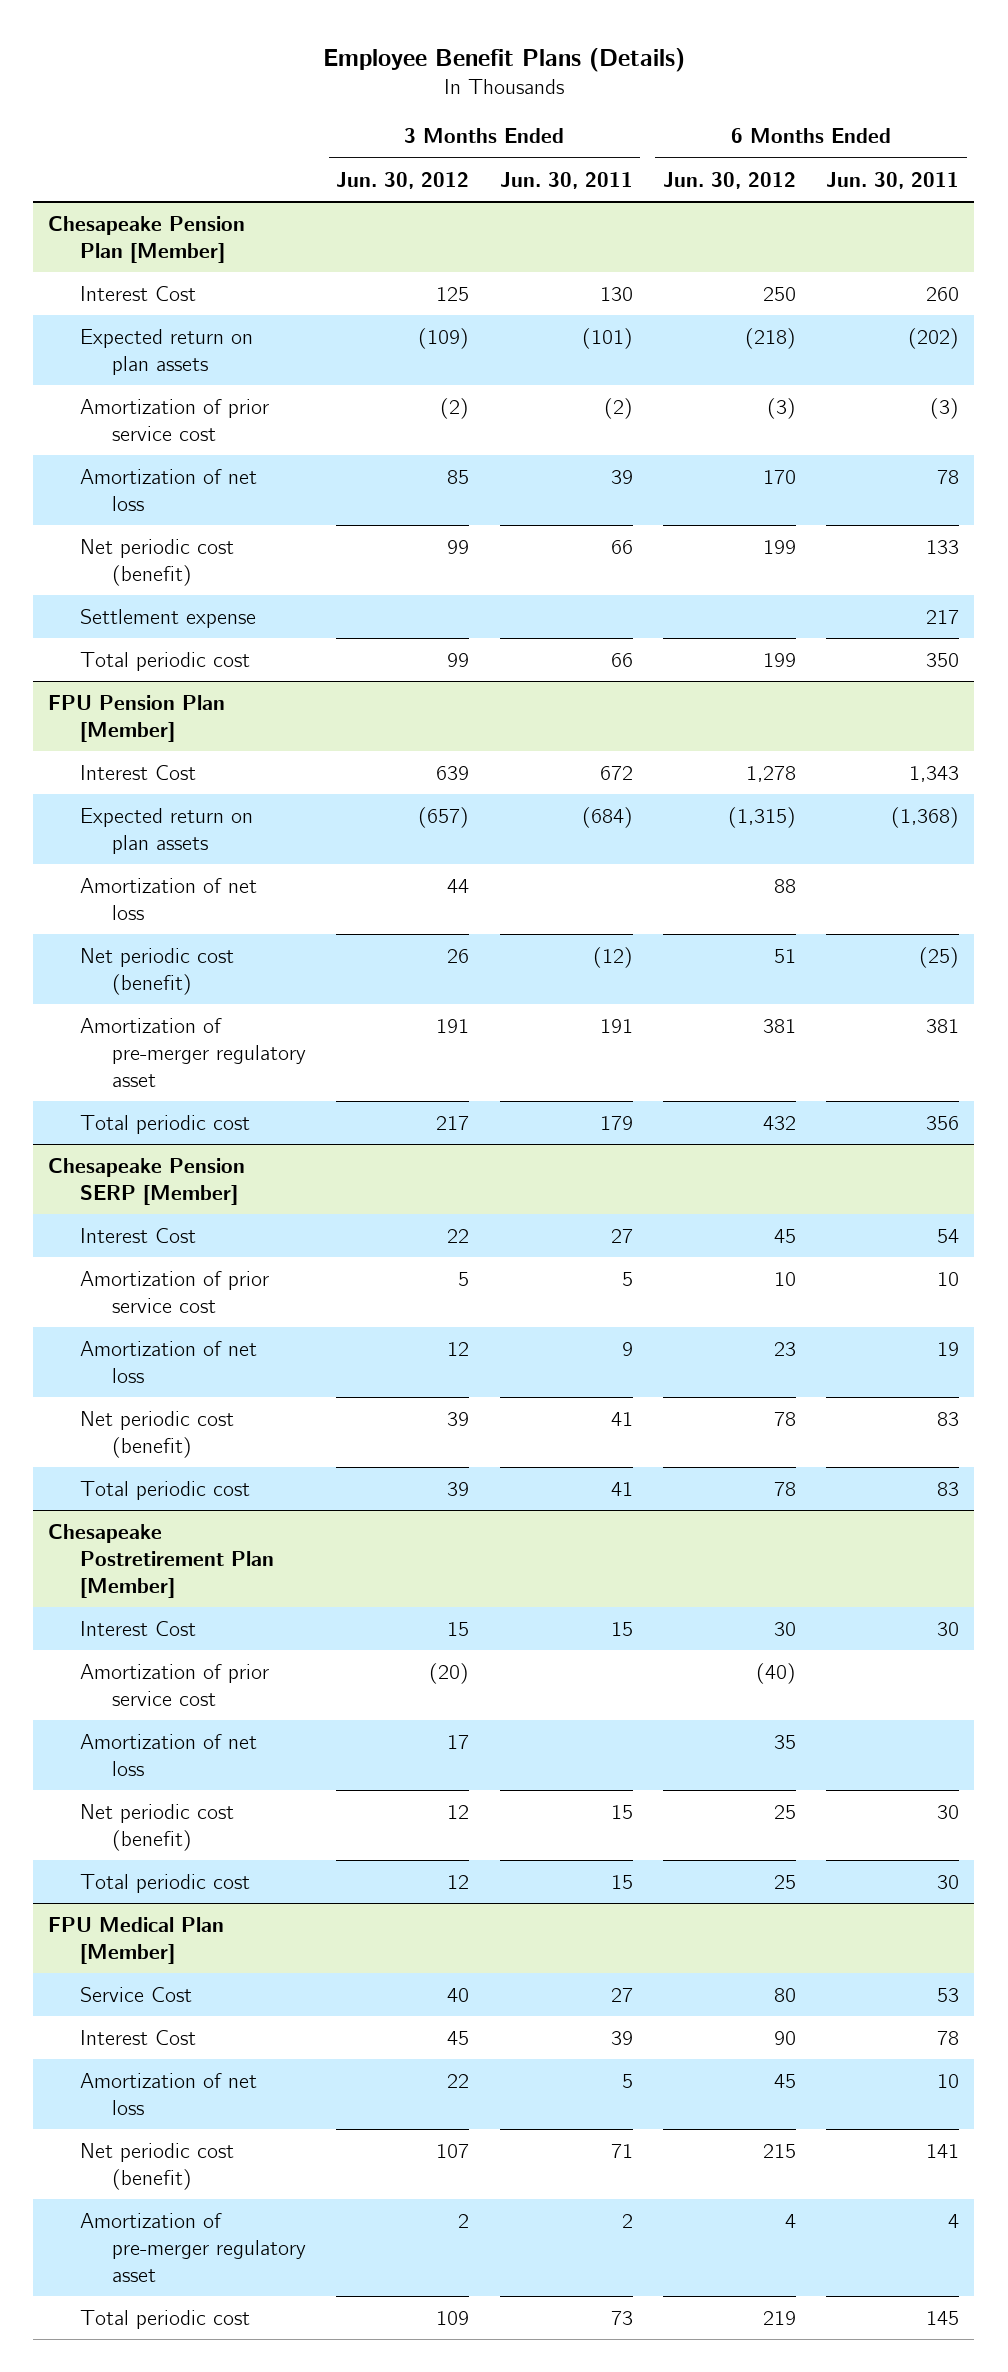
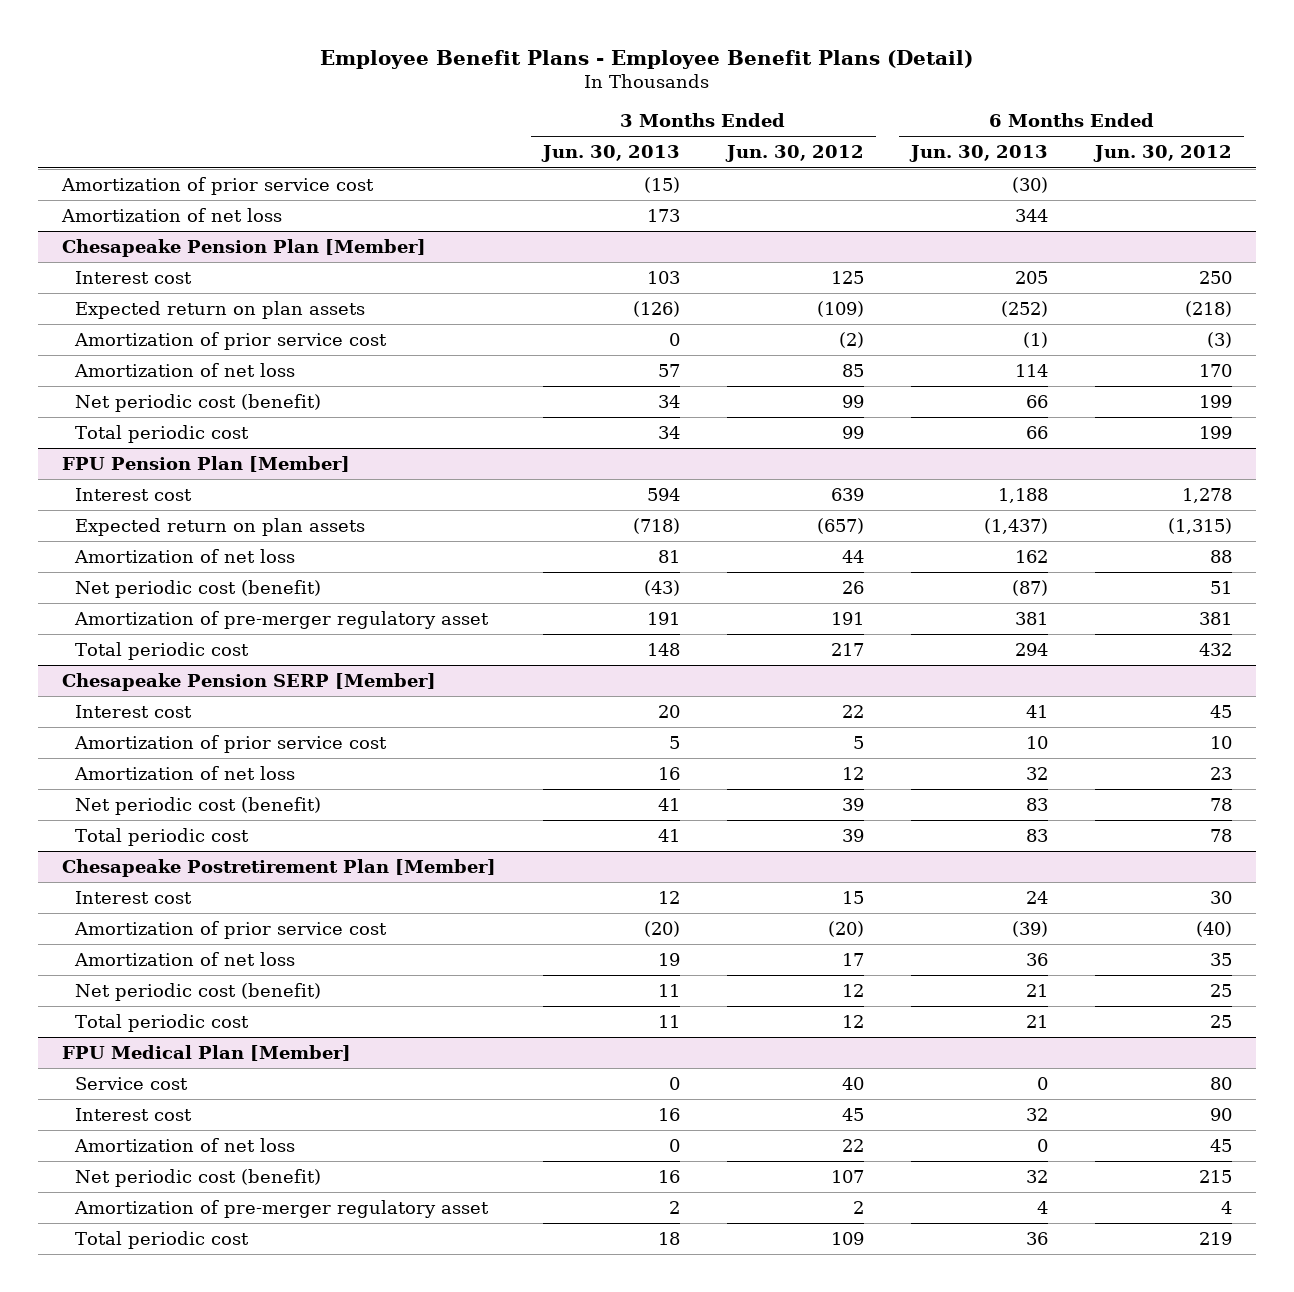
- Employee Benefit Plans (Details)
+ Employee Benefit Plans - Employee Benefit Plans (Detail)
- | 3 Months Ended Jun. 30, 2012 | 3 Months Ended Jun. 30, 2011 | 6 Months Ended Jun. 30, 2012 | 6 Months Ended Jun. 30, 2011
+ | 3 Months Ended Jun. 30, 2013 | 3 Months Ended Jun. 30, 2012 | 6 Months Ended Jun. 30, 2013 | 6 Months Ended Jun. 30, 2012
+ Amortization of prior service cost | (15) | | (30) |
+ Amortization of net loss | 173 | | 344 |
@ Chesapeake Pension Plan [Member]
- Interest Cost | 125 | 130 | 250 | 260
+ Interest cost | 103 | 125 | 205 | 250
- Settlement expense | | | | 217
@ FPU Pension Plan [Member]
- Interest Cost | 639 | 672 | 1,278 | 1,343
+ Interest cost | 594 | 639 | 1,188 | 1,278
@ Chesapeake Pension SERP [Member]
- Interest Cost | 22 | 27 | 45 | 54
+ Interest cost | 20 | 22 | 41 | 45
@ Chesapeake Postretirement Plan [Member]
- Interest Cost | 15 | 15 | 30 | 30
+ Interest cost | 12 | 15 | 24 | 30
@ FPU Medical Plan [Member]
- Service Cost | 40 | 27 | 80 | 53
- Interest Cost | 45 | 39 | 90 | 78
+ Service cost | 0 | 40 | 0 | 80
+ Interest cost | 16 | 45 | 32 | 90

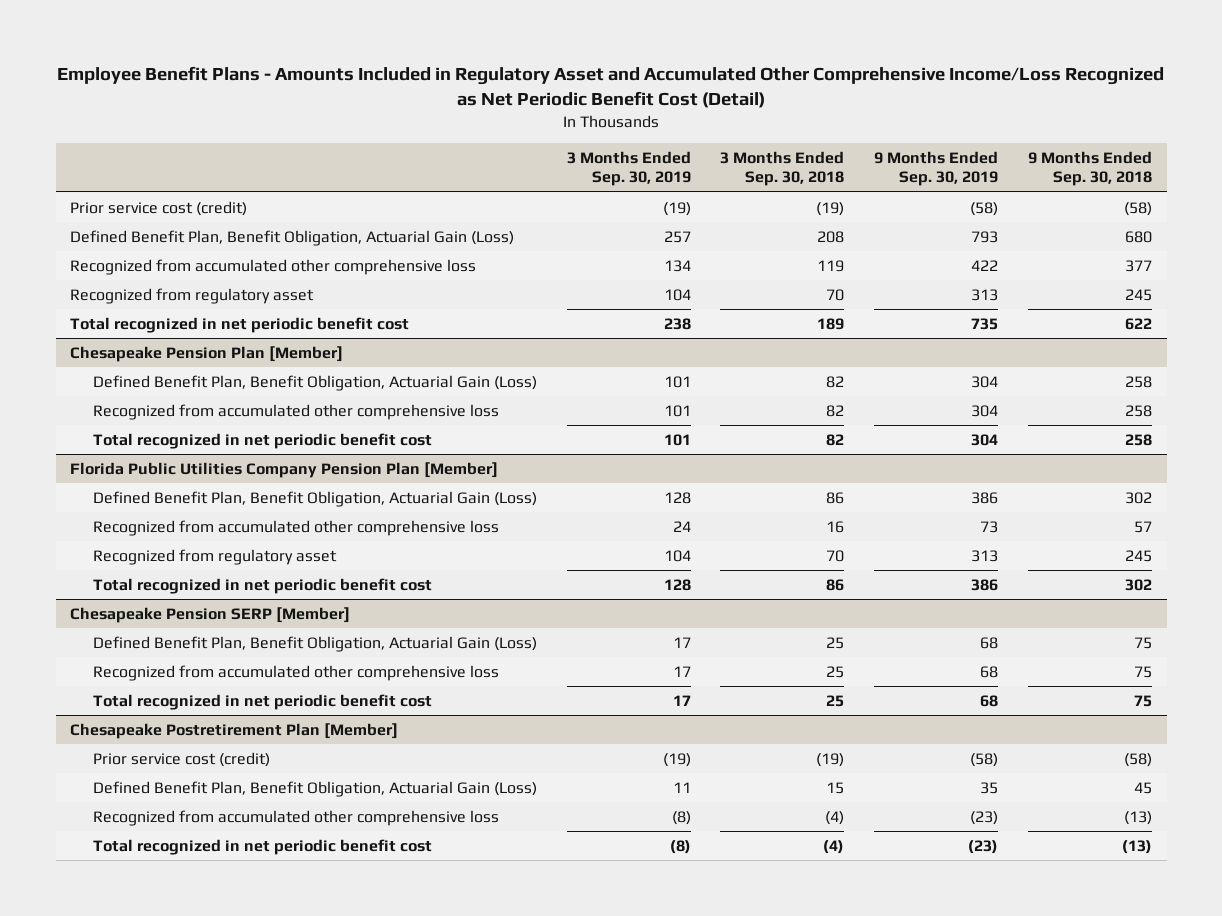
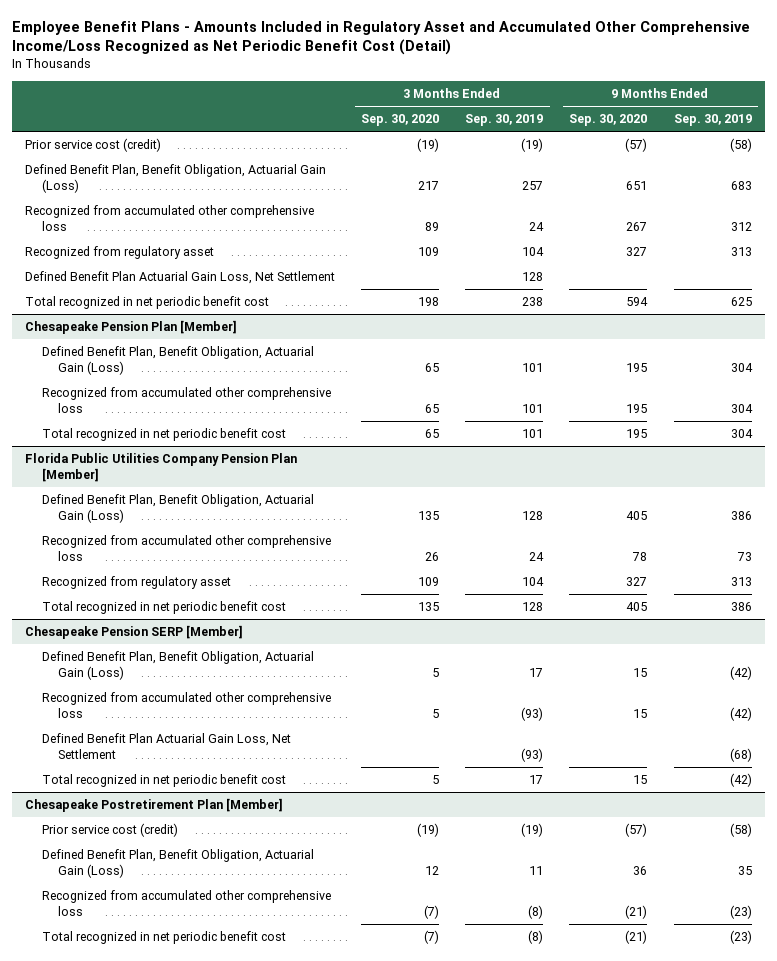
- | 3 Months Ended Sep. 30, 2019 | 3 Months Ended Sep. 30, 2018 | 9 Months Ended Sep. 30, 2019 | 9 Months Ended Sep. 30, 2018
+ | 3 Months Ended Sep. 30, 2020 | 3 Months Ended Sep. 30, 2019 | 9 Months Ended Sep. 30, 2020 | 9 Months Ended Sep. 30, 2019
- Defined Benefit Plan, Benefit Obligation, Actuarial Gain (Loss) | 257 | 208 | 793 | 680
- Recognized from accumulated other comprehensive loss | 134 | 119 | 422 | 377
+ Defined Benefit Plan, Benefit Obligation, Actuarial Gain (Loss) | 217 | 257 | 651 | 683
+ Recognized from accumulated other comprehensive loss | 89 | 24 | 267 | 312
- Total recognized in net periodic benefit cost | 238 | 189 | 735 | 622
+ Defined Benefit Plan Actuarial Gain Loss, Net Settlement | | 128 | |
+ Total recognized in net periodic benefit cost | 198 | 238 | 594 | 625
@ Chesapeake Pension SERP [Member]
- Defined Benefit Plan, Benefit Obligation, Actuarial Gain (Loss) | 17 | 25 | 68 | 75
- Recognized from accumulated other comprehensive loss | 17 | 25 | 68 | 75
- Total recognized in net periodic benefit cost | 17 | 25 | 68 | 75
+ Defined Benefit Plan, Benefit Obligation, Actuarial Gain (Loss) | 5 | 17 | 15 | (42)
+ Recognized from accumulated other comprehensive loss | 5 | (93) | 15 | (42)
+ Defined Benefit Plan Actuarial Gain Loss, Net Settlement | | (93) | | (68)
+ Total recognized in net periodic benefit cost | 5 | 17 | 15 | (42)

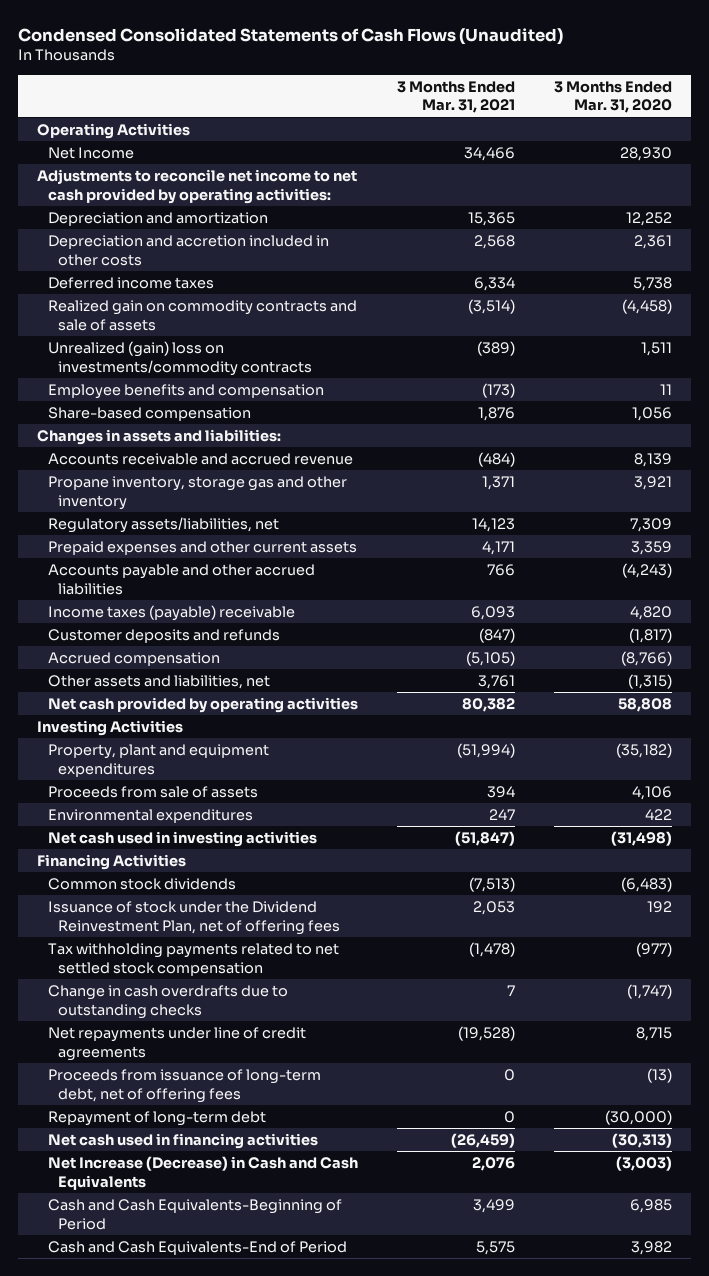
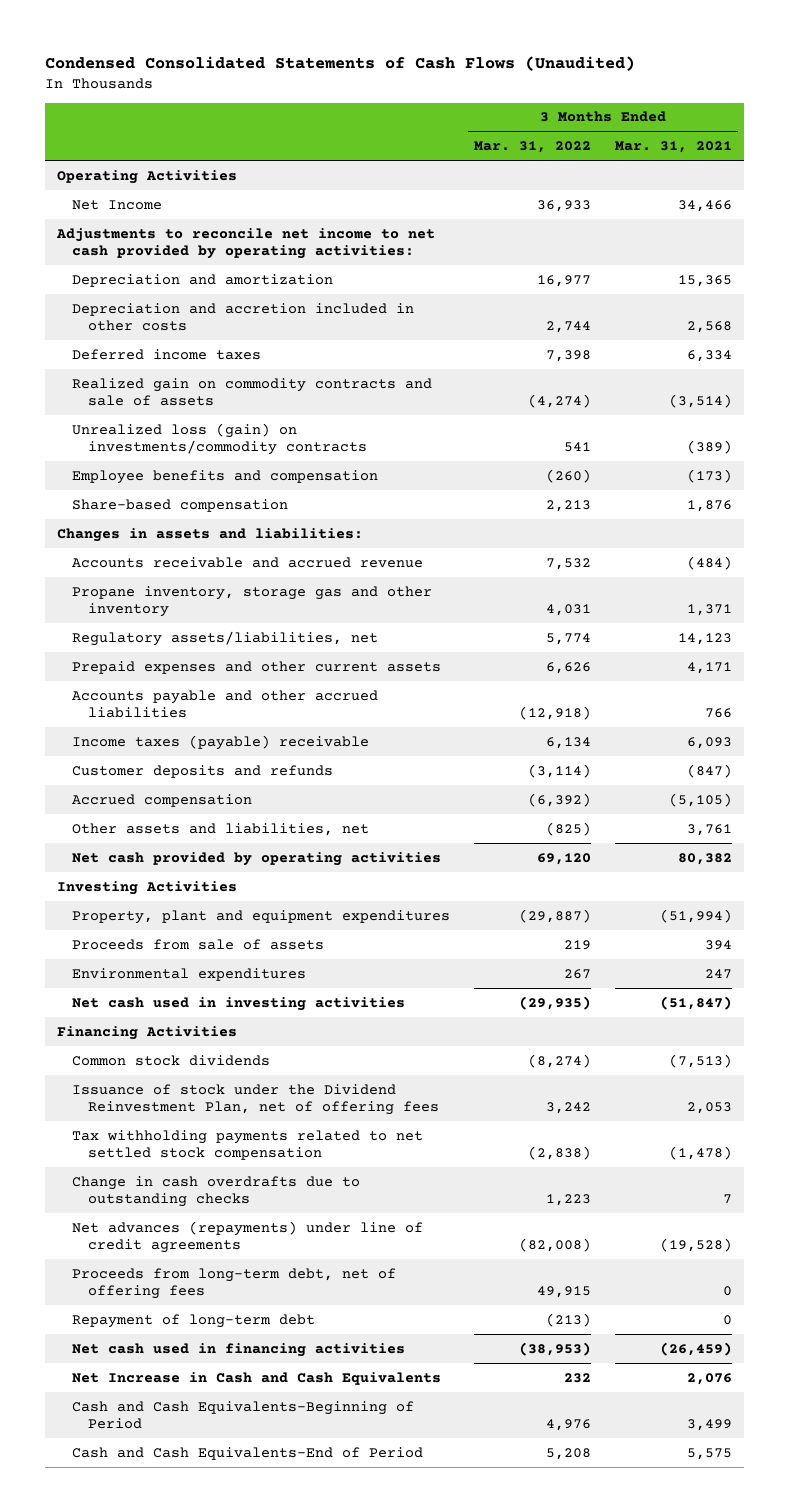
- | 3 Months Ended Mar. 31, 2021 | 3 Months Ended Mar. 31, 2020
+ | 3 Months Ended Mar. 31, 2022 | 3 Months Ended Mar. 31, 2021
- Unrealized (gain) loss on investments/commodity contracts | (389) | 1,511
+ Unrealized loss (gain) on investments/commodity contracts | 541 | (389)
- Net repayments under line of credit agreements | (19,528) | 8,715
- Proceeds from issuance of long-term debt, net of offering fees | 0 | (13)
+ Net advances (repayments) under line of credit agreements | (82,008) | (19,528)
+ Proceeds from long-term debt, net of offering fees | 49,915 | 0
- Net Increase (Decrease) in Cash and Cash Equivalents | 2,076 | (3,003)
+ Net Increase in Cash and Cash Equivalents | 232 | 2,076

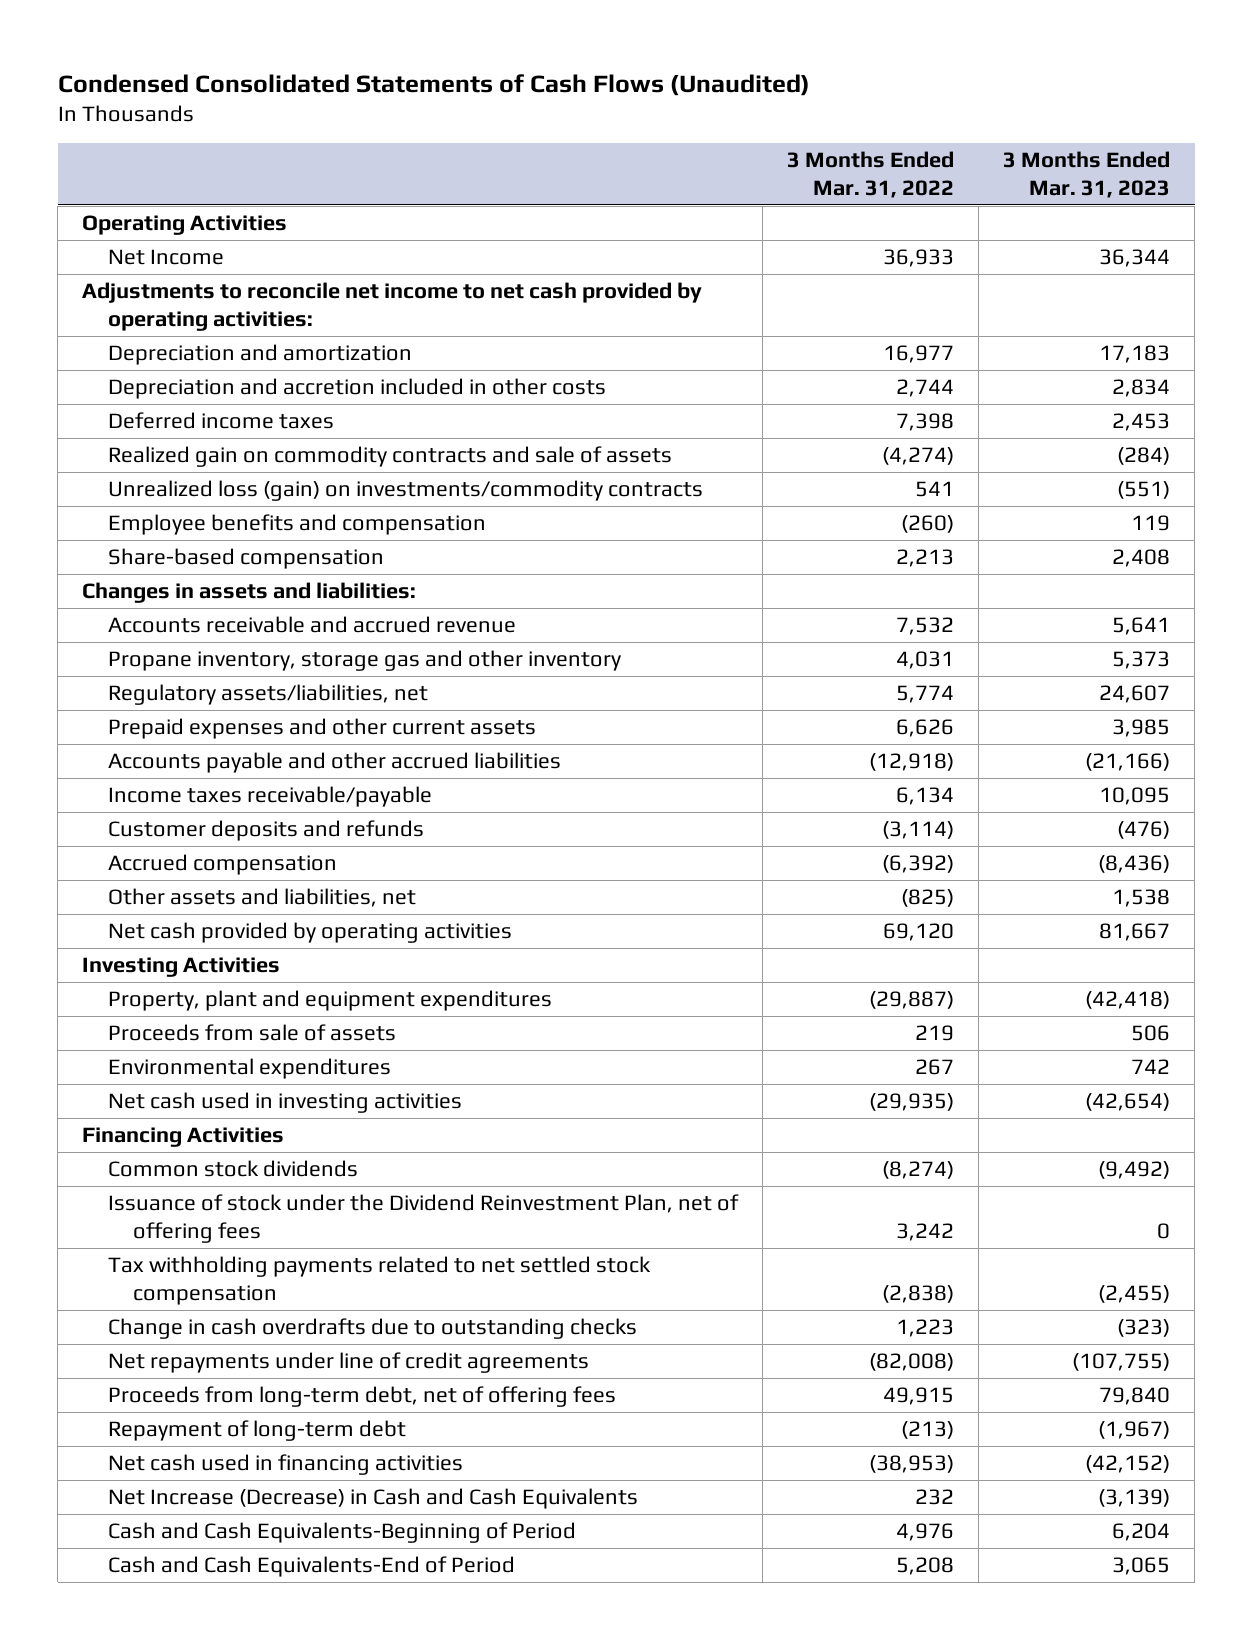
- | 3 Months Ended Mar. 31, 2022 | 3 Months Ended Mar. 31, 2021
+ | 3 Months Ended Mar. 31, 2022 | 3 Months Ended Mar. 31, 2023
- Income taxes (payable) receivable | 6,134 | 6,093
+ Income taxes receivable/payable | 6,134 | 10,095
- Net advances (repayments) under line of credit agreements | (82,008) | (19,528)
+ Net repayments under line of credit agreements | (82,008) | (107,755)
- Net Increase in Cash and Cash Equivalents | 232 | 2,076
+ Net Increase (Decrease) in Cash and Cash Equivalents | 232 | (3,139)

